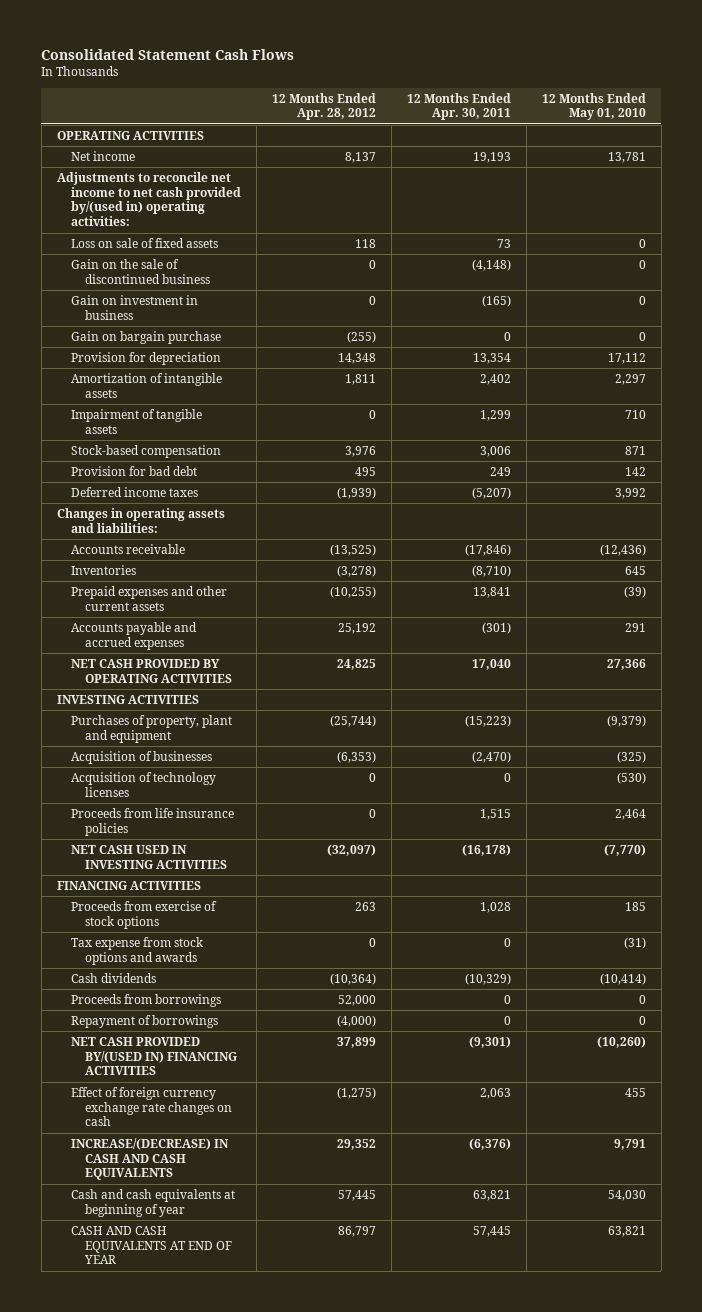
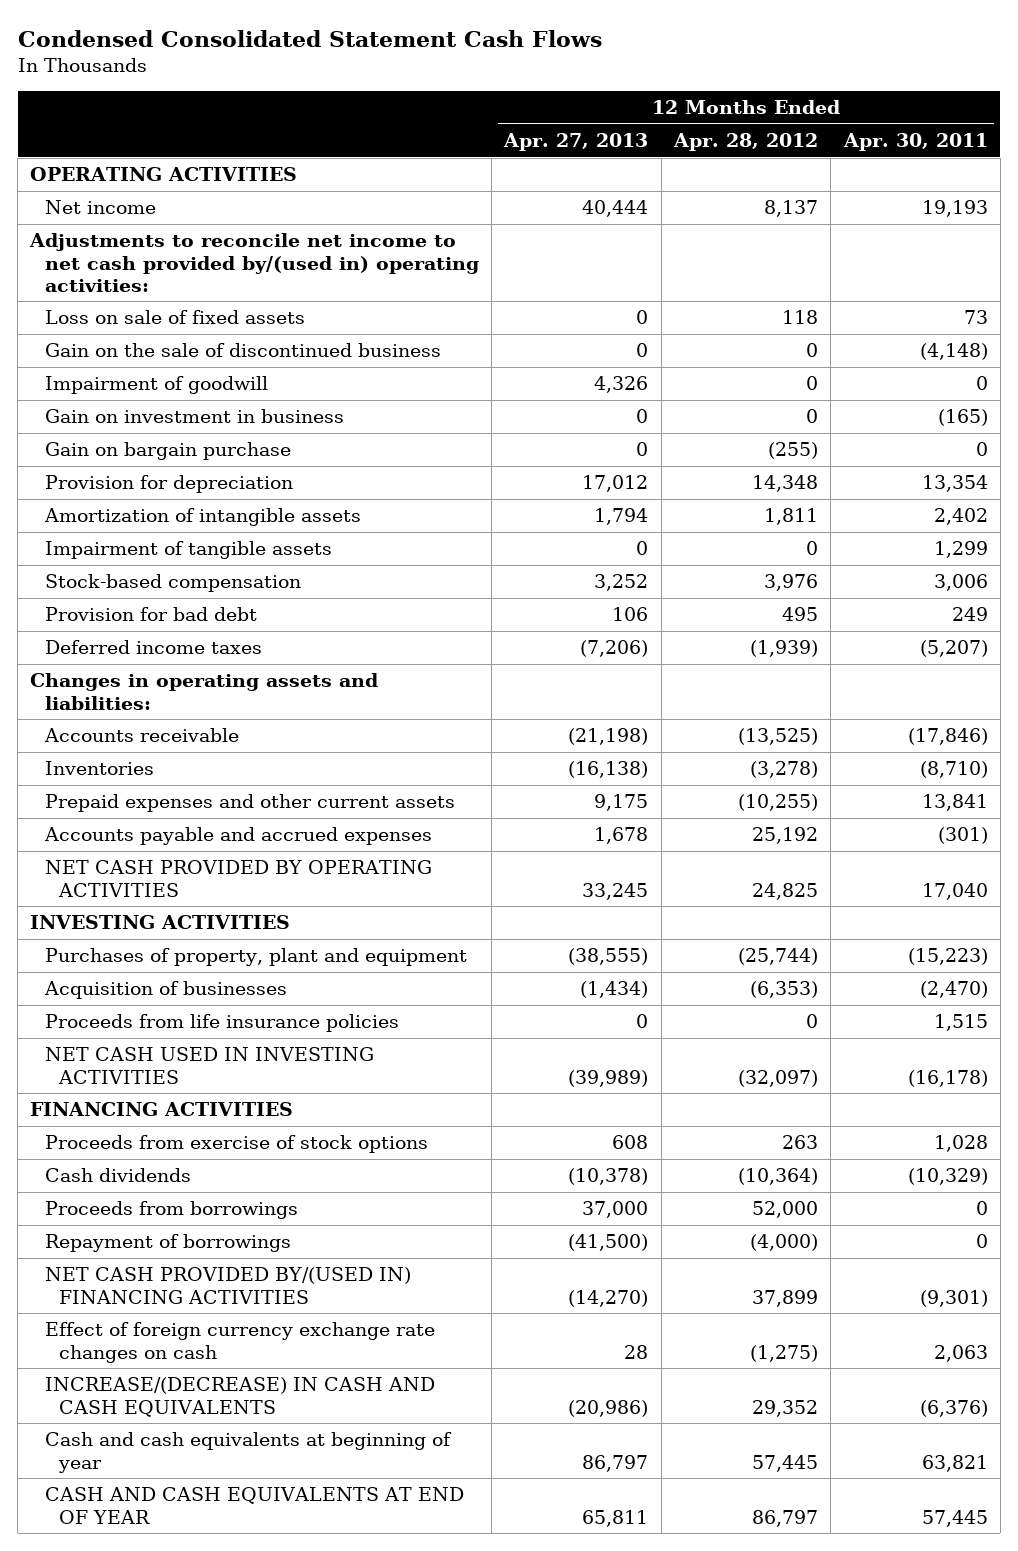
- Consolidated Statement Cash Flows
+ Condensed Consolidated Statement Cash Flows
- | 12 Months Ended Apr. 28, 2012 | 12 Months Ended Apr. 30, 2011 | 12 Months Ended May 01, 2010
+ | 12 Months Ended Apr. 27, 2013 | 12 Months Ended Apr. 28, 2012 | 12 Months Ended Apr. 30, 2011
+ Impairment of goodwill | 4,326 | 0 | 0
- Acquisition of technology licenses | 0 | 0 | (530)
- Tax expense from stock options and awards | 0 | 0 | (31)

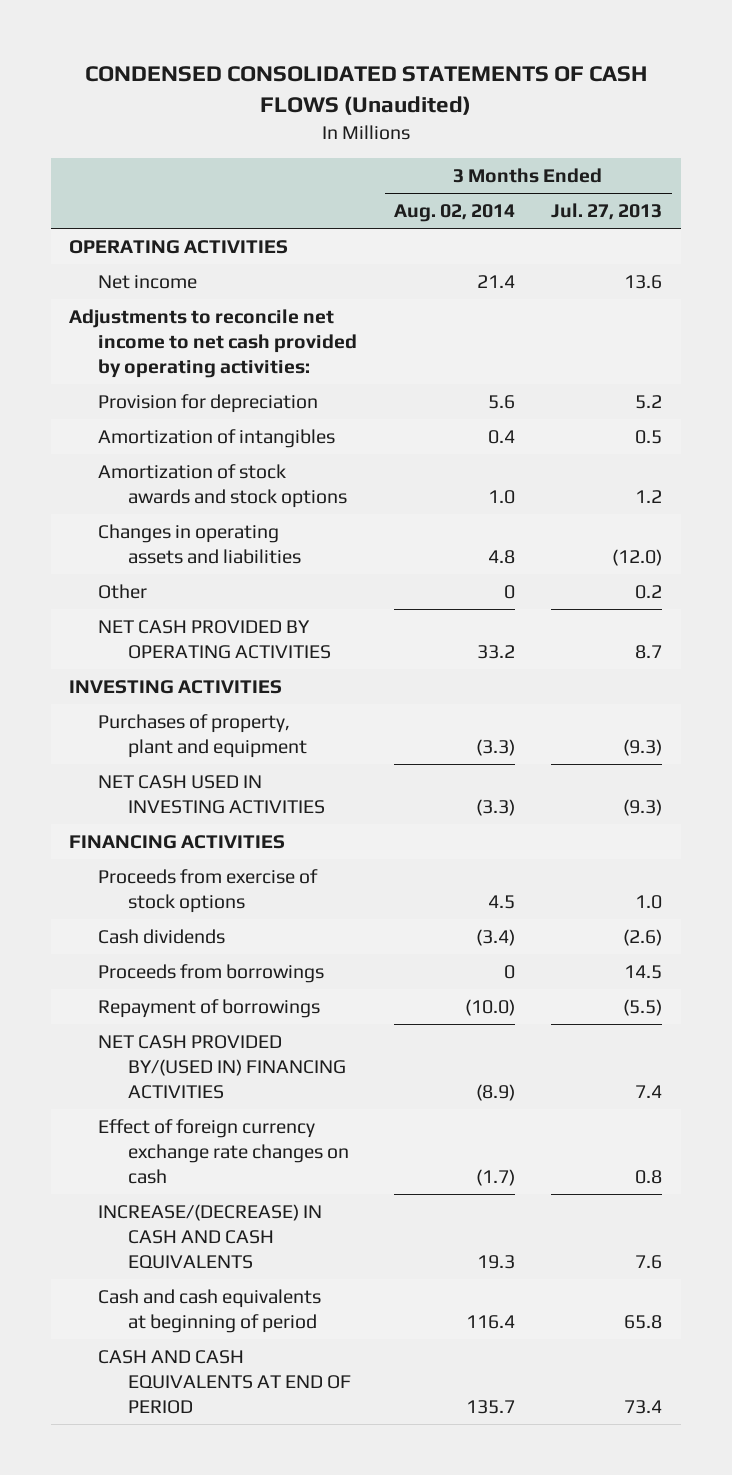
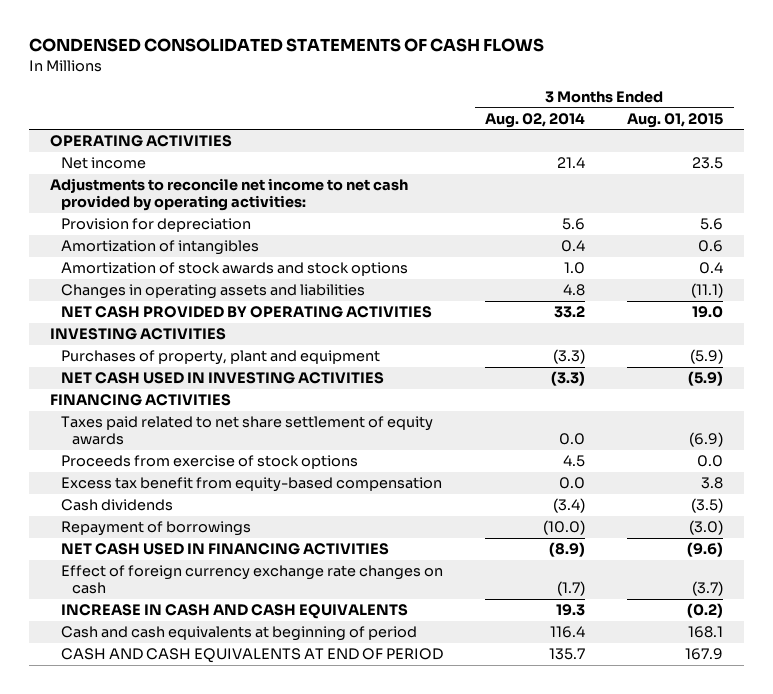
- CONDENSED CONSOLIDATED STATEMENTS OF CASH FLOWS (Unaudited)
+ CONDENSED CONSOLIDATED STATEMENTS OF CASH FLOWS
- | 3 Months Ended Aug. 02, 2014 | 3 Months Ended Jul. 27, 2013
+ | 3 Months Ended Aug. 02, 2014 | 3 Months Ended Aug. 01, 2015
- Other | 0 | 0.2
+ Taxes paid related to net share settlement of equity awards | 0.0 | (6.9)
+ Excess tax benefit from equity-based compensation | 0.0 | 3.8
- Proceeds from borrowings | 0 | 14.5
- NET CASH PROVIDED BY/(USED IN) FINANCING ACTIVITIES | (8.9) | 7.4
+ NET CASH USED IN FINANCING ACTIVITIES | (8.9) | (9.6)
- INCREASE/(DECREASE) IN CASH AND CASH EQUIVALENTS | 19.3 | 7.6
+ INCREASE IN CASH AND CASH EQUIVALENTS | 19.3 | (0.2)

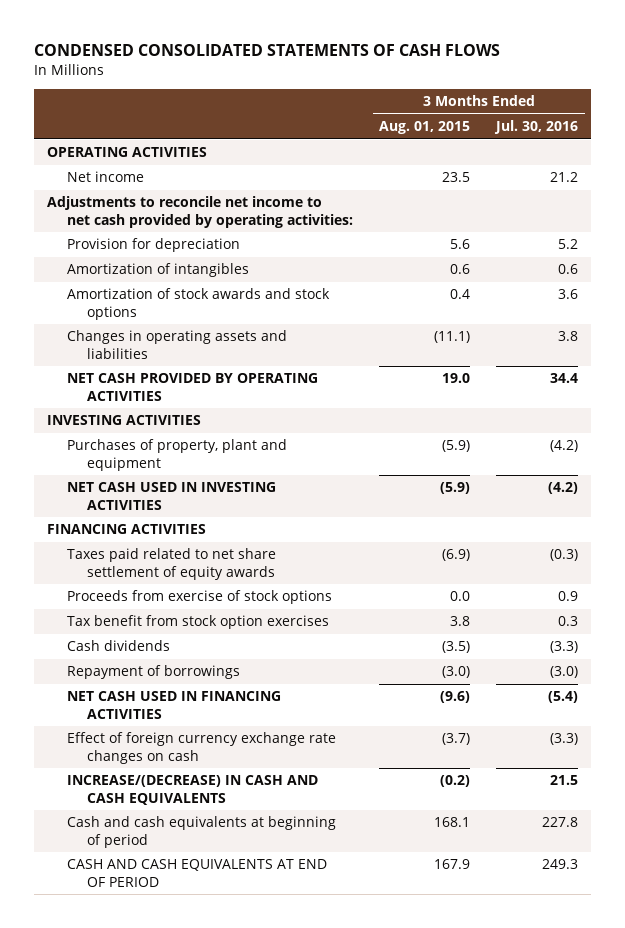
- | 3 Months Ended Aug. 02, 2014 | 3 Months Ended Aug. 01, 2015
+ | 3 Months Ended Aug. 01, 2015 | 3 Months Ended Jul. 30, 2016
- Excess tax benefit from equity-based compensation | 0.0 | 3.8
+ Tax benefit from stock option exercises | 3.8 | 0.3
- INCREASE IN CASH AND CASH EQUIVALENTS | 19.3 | (0.2)
+ INCREASE/(DECREASE) IN CASH AND CASH EQUIVALENTS | (0.2) | 21.5

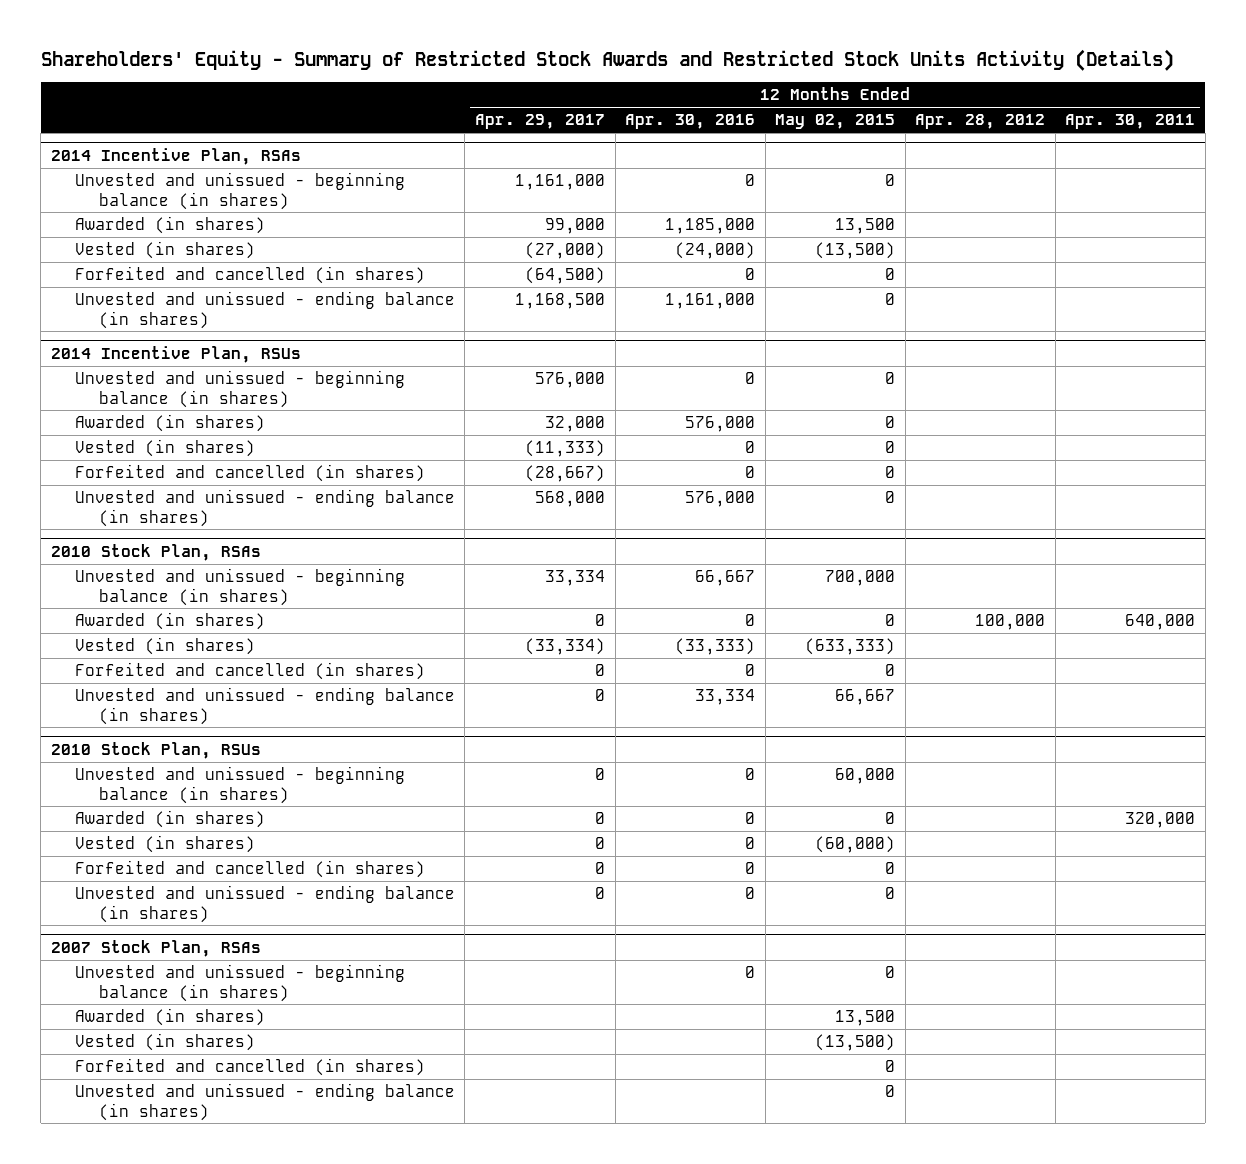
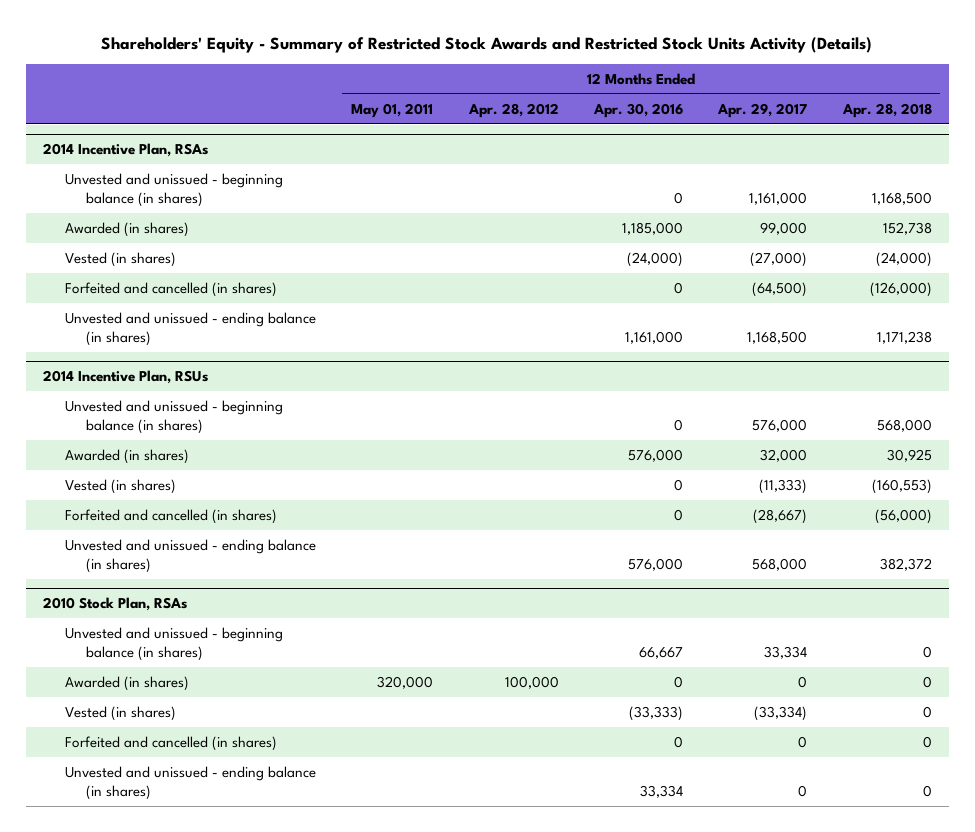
- | 12 Months Ended Apr. 29, 2017 | 12 Months Ended Apr. 30, 2016 | 12 Months Ended May 02, 2015 | 12 Months Ended Apr. 28, 2012 | 12 Months Ended Apr. 30, 2011
+ | 12 Months Ended May 01, 2011 | 12 Months Ended Apr. 28, 2012 | 12 Months Ended Apr. 30, 2016 | 12 Months Ended Apr. 29, 2017 | 12 Months Ended Apr. 28, 2018
- 2010 Stock Plan, RSUs
- Unvested and unissued - beginning balance (in shares) | 0 | 0 | 60,000 | |
- Awarded (in shares) | 0 | 0 | 0 | | 320,000
- Vested (in shares) | 0 | 0 | (60,000) | |
- Forfeited and cancelled (in shares) | 0 | 0 | 0 | |
- Unvested and unissued - ending balance (in shares) | 0 | 0 | 0 | |
- 2007 Stock Plan, RSAs
- Unvested and unissued - beginning balance (in shares) | | 0 | 0 | |
- Awarded (in shares) | | | 13,500 | |
- Vested (in shares) | | | (13,500) | |
- Forfeited and cancelled (in shares) | | | 0 | |
- Unvested and unissued - ending balance (in shares) | | | 0 | |

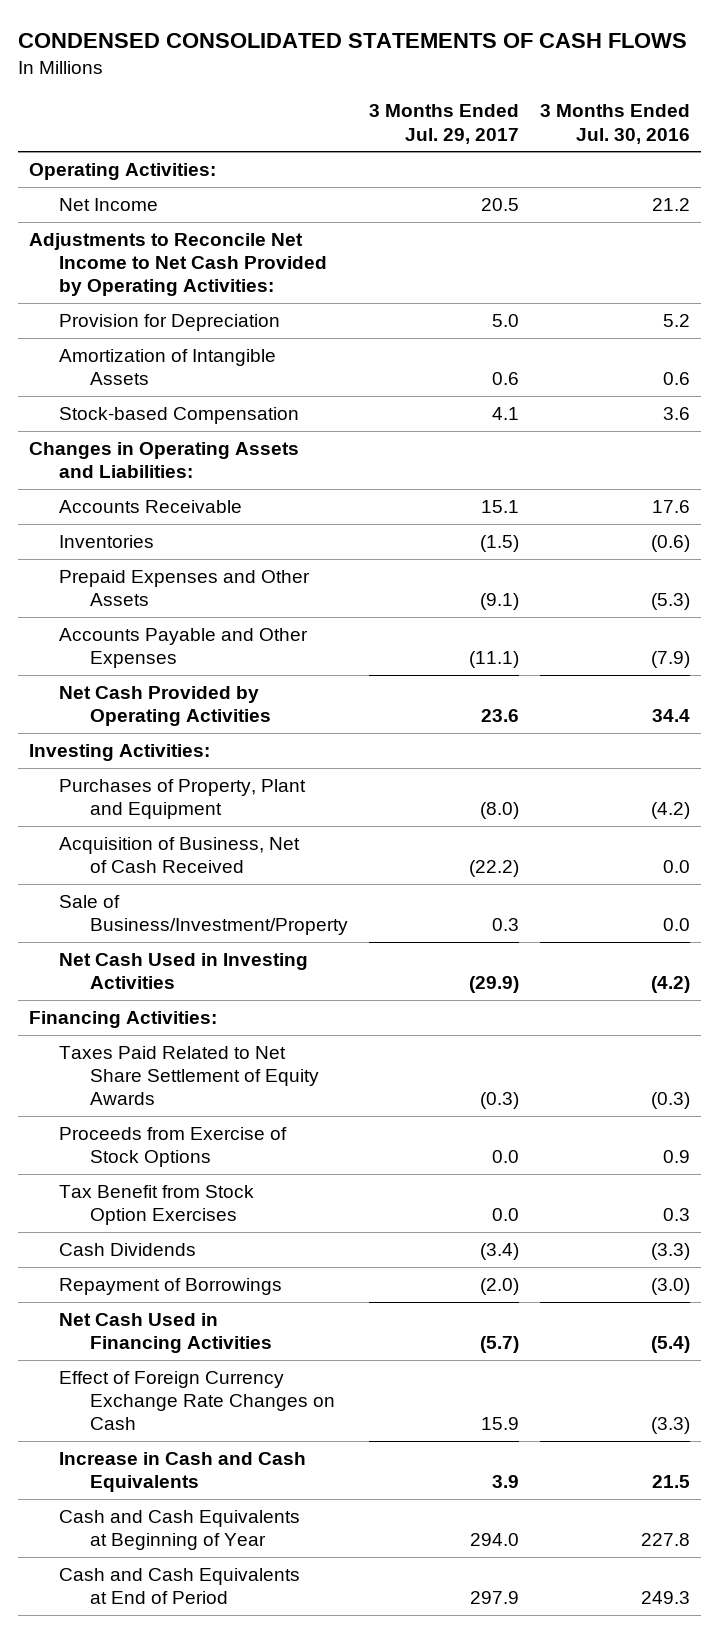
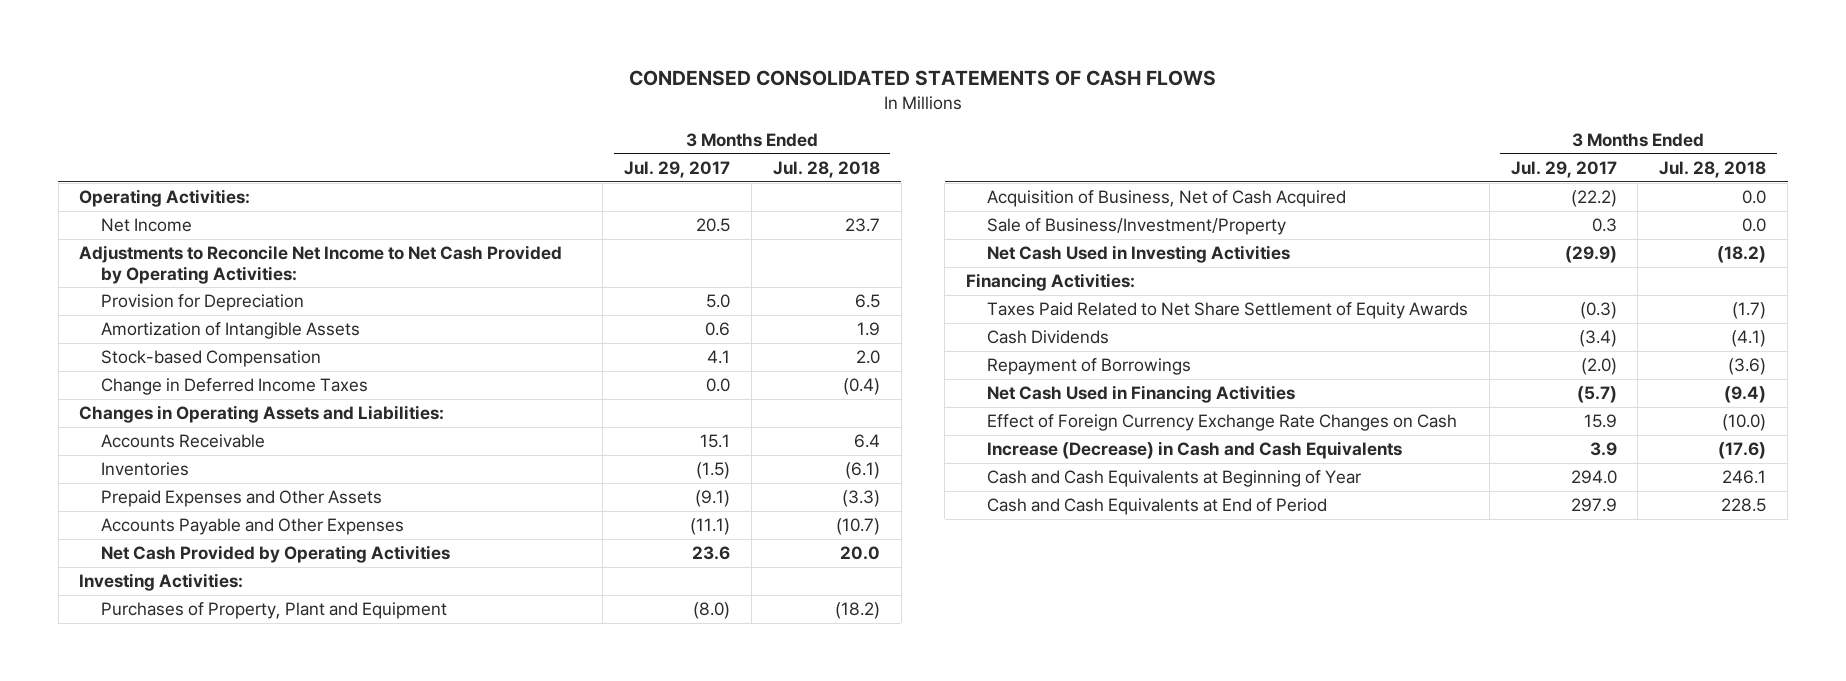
- | 3 Months Ended Jul. 29, 2017 | 3 Months Ended Jul. 30, 2016
+ | 3 Months Ended Jul. 29, 2017 | 3 Months Ended Jul. 28, 2018
+ Change in Deferred Income Taxes | 0.0 | (0.4)
- Acquisition of Business, Net of Cash Received | (22.2) | 0.0
+ Acquisition of Business, Net of Cash Acquired | (22.2) | 0.0
- Proceeds from Exercise of Stock Options | 0.0 | 0.9
- Tax Benefit from Stock Option Exercises | 0.0 | 0.3
- Increase in Cash and Cash Equivalents | 3.9 | 21.5
+ Increase (Decrease) in Cash and Cash Equivalents | 3.9 | (17.6)

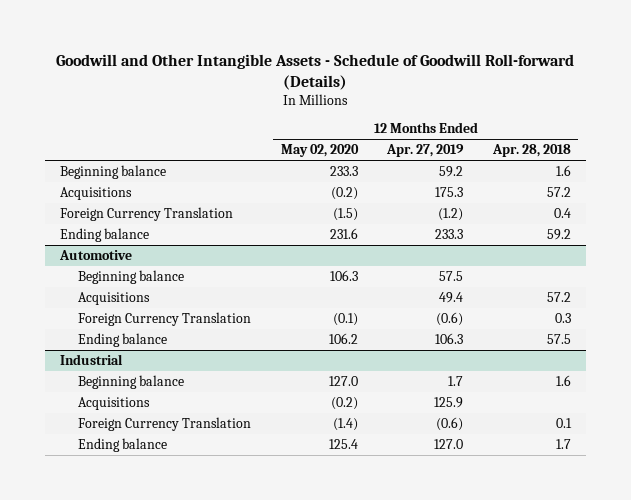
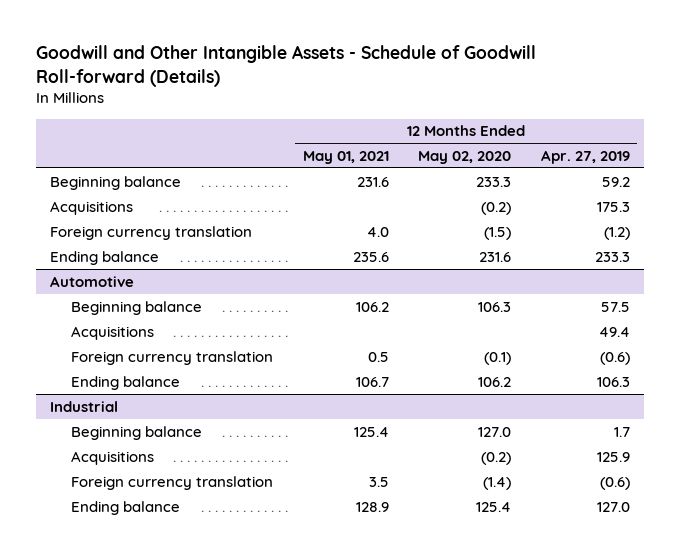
- | 12 Months Ended May 02, 2020 | 12 Months Ended Apr. 27, 2019 | 12 Months Ended Apr. 28, 2018
+ | 12 Months Ended May 01, 2021 | 12 Months Ended May 02, 2020 | 12 Months Ended Apr. 27, 2019
- Foreign Currency Translation | (1.5) | (1.2) | 0.4
+ Foreign currency translation | 4.0 | (1.5) | (1.2)
@ Automotive
- Foreign Currency Translation | (0.1) | (0.6) | 0.3
+ Foreign currency translation | 0.5 | (0.1) | (0.6)
@ Industrial
- Foreign Currency Translation | (1.4) | (0.6) | 0.1
+ Foreign currency translation | 3.5 | (1.4) | (0.6)

